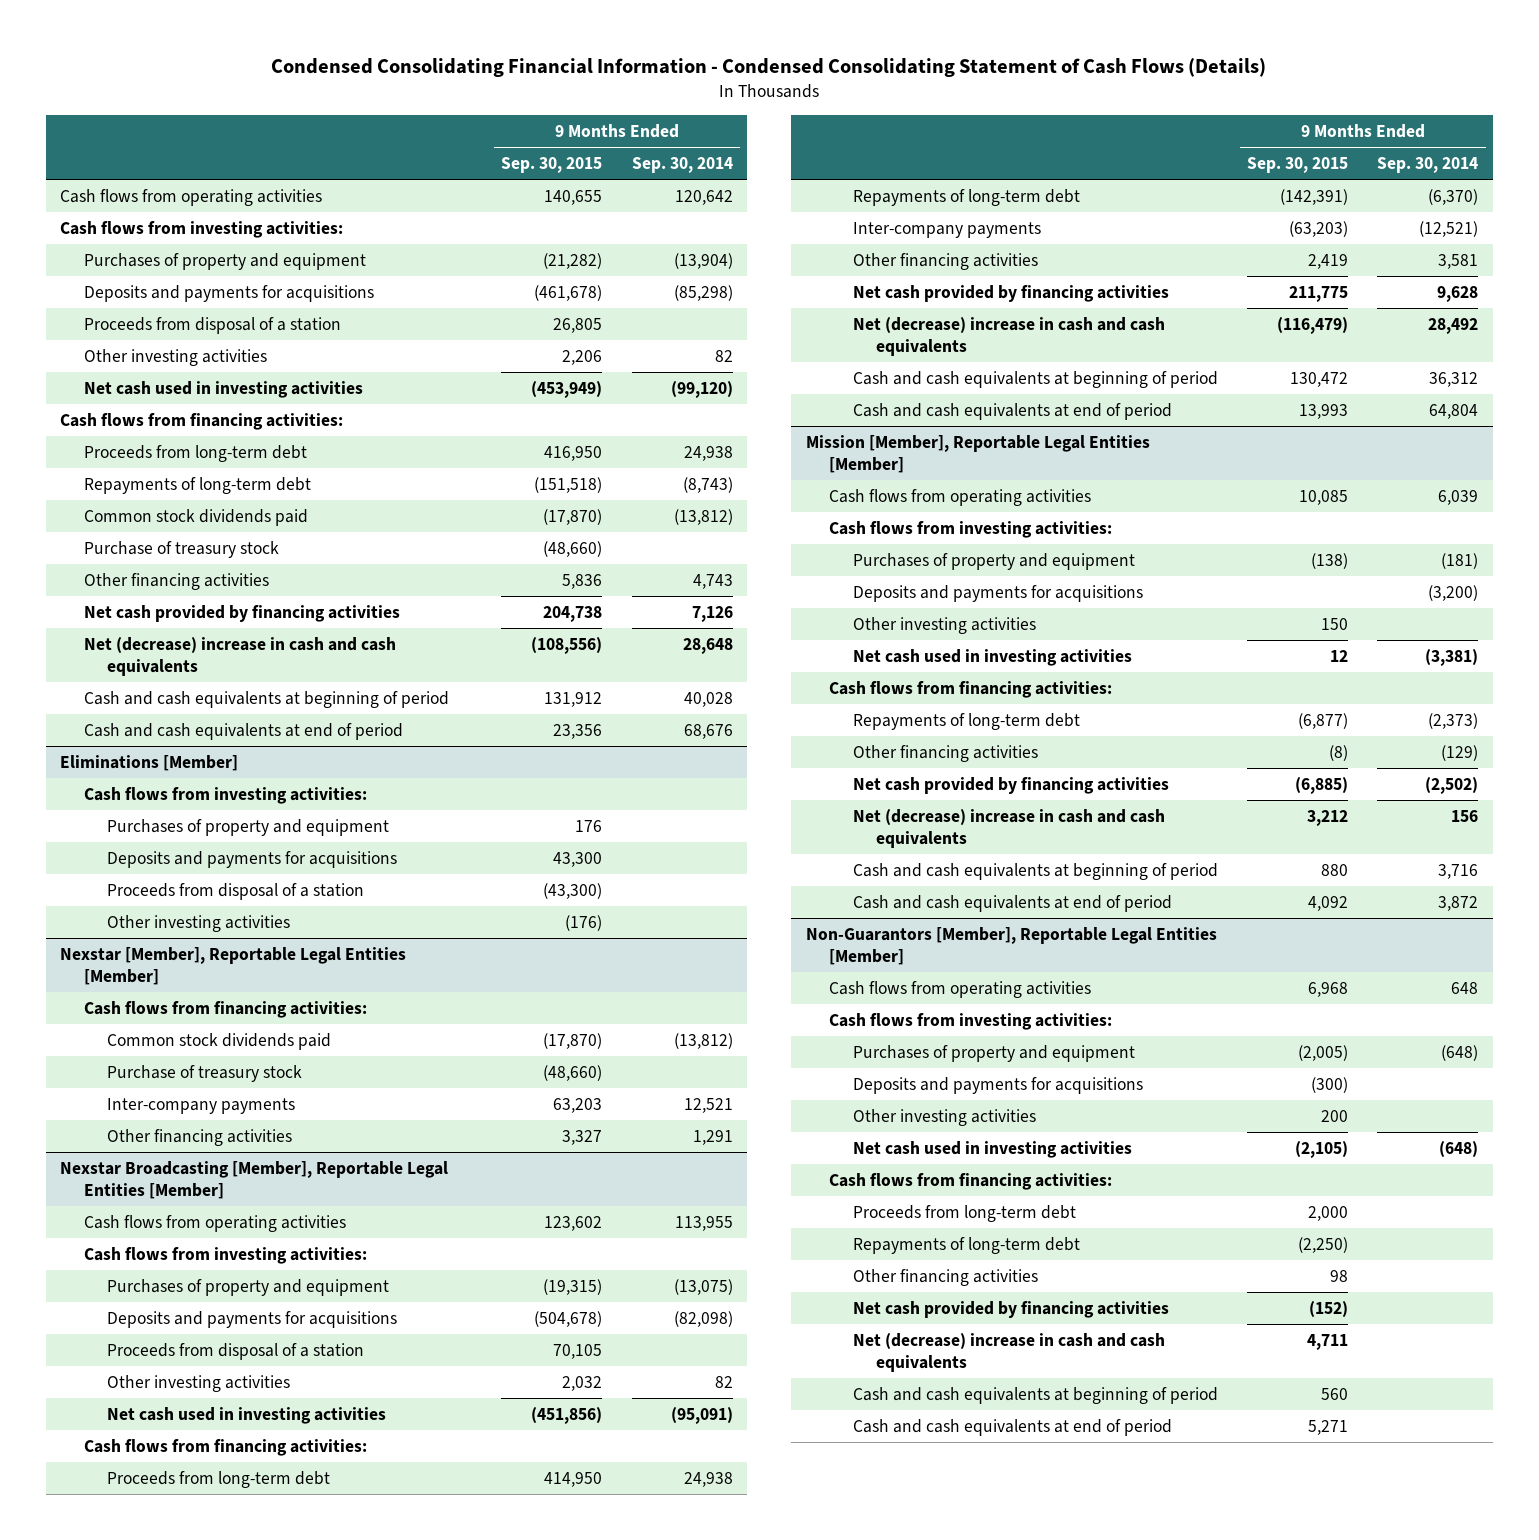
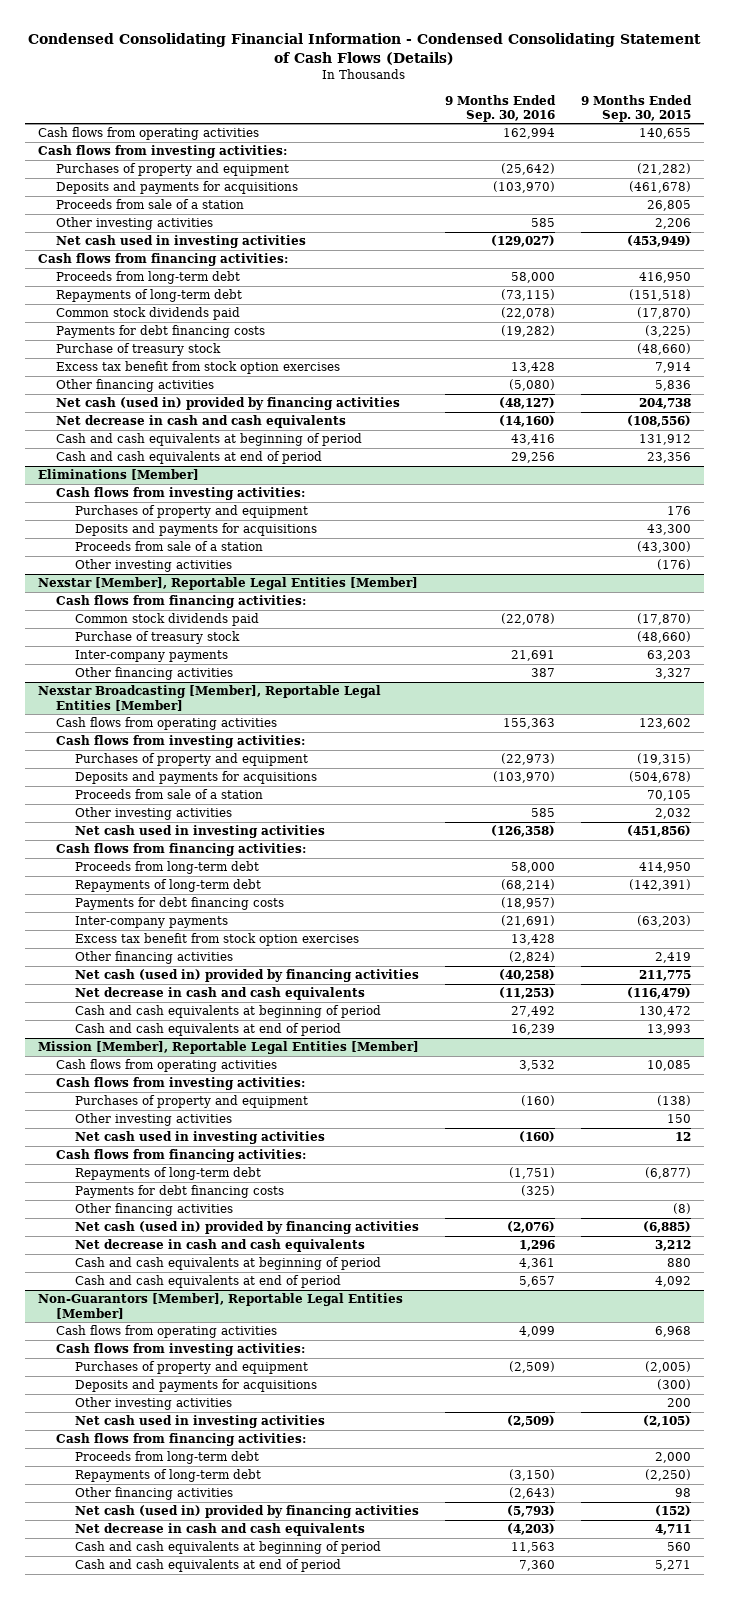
- | 9 Months Ended Sep. 30, 2015 | 9 Months Ended Sep. 30, 2014
+ | 9 Months Ended Sep. 30, 2016 | 9 Months Ended Sep. 30, 2015
- Proceeds from disposal of a station | 26,805 |
+ Proceeds from sale of a station | | 26,805
+ Payments for debt financing costs | (19,282) | (3,225)
+ Excess tax benefit from stock option exercises | 13,428 | 7,914
- Net cash provided by financing activities | 204,738 | 7,126
- Net (decrease) increase in cash and cash equivalents | (108,556) | 28,648
+ Net cash (used in) provided by financing activities | (48,127) | 204,738
+ Net decrease in cash and cash equivalents | (14,160) | (108,556)
@ Eliminations [Member]
- Proceeds from disposal of a station | (43,300) |
+ Proceeds from sale of a station | | (43,300)
@ Nexstar Broadcasting [Member], Reportable Legal Entities [Member]
- Proceeds from disposal of a station | 70,105 |
+ Proceeds from sale of a station | | 70,105
+ Payments for debt financing costs | (18,957) |
+ Excess tax benefit from stock option exercises | 13,428 |
- Net cash provided by financing activities | 211,775 | 9,628
- Net (decrease) increase in cash and cash equivalents | (116,479) | 28,492
+ Net cash (used in) provided by financing activities | (40,258) | 211,775
+ Net decrease in cash and cash equivalents | (11,253) | (116,479)
@ Mission [Member], Reportable Legal Entities [Member]
- Deposits and payments for acquisitions | | (3,200)
+ Payments for debt financing costs | (325) |
- Net cash provided by financing activities | (6,885) | (2,502)
- Net (decrease) increase in cash and cash equivalents | 3,212 | 156
+ Net cash (used in) provided by financing activities | (2,076) | (6,885)
+ Net decrease in cash and cash equivalents | 1,296 | 3,212
@ Non-Guarantors [Member], Reportable Legal Entities [Member]
- Net cash provided by financing activities | (152) |
- Net (decrease) increase in cash and cash equivalents | 4,711 |
+ Net cash (used in) provided by financing activities | (5,793) | (152)
+ Net decrease in cash and cash equivalents | (4,203) | 4,711

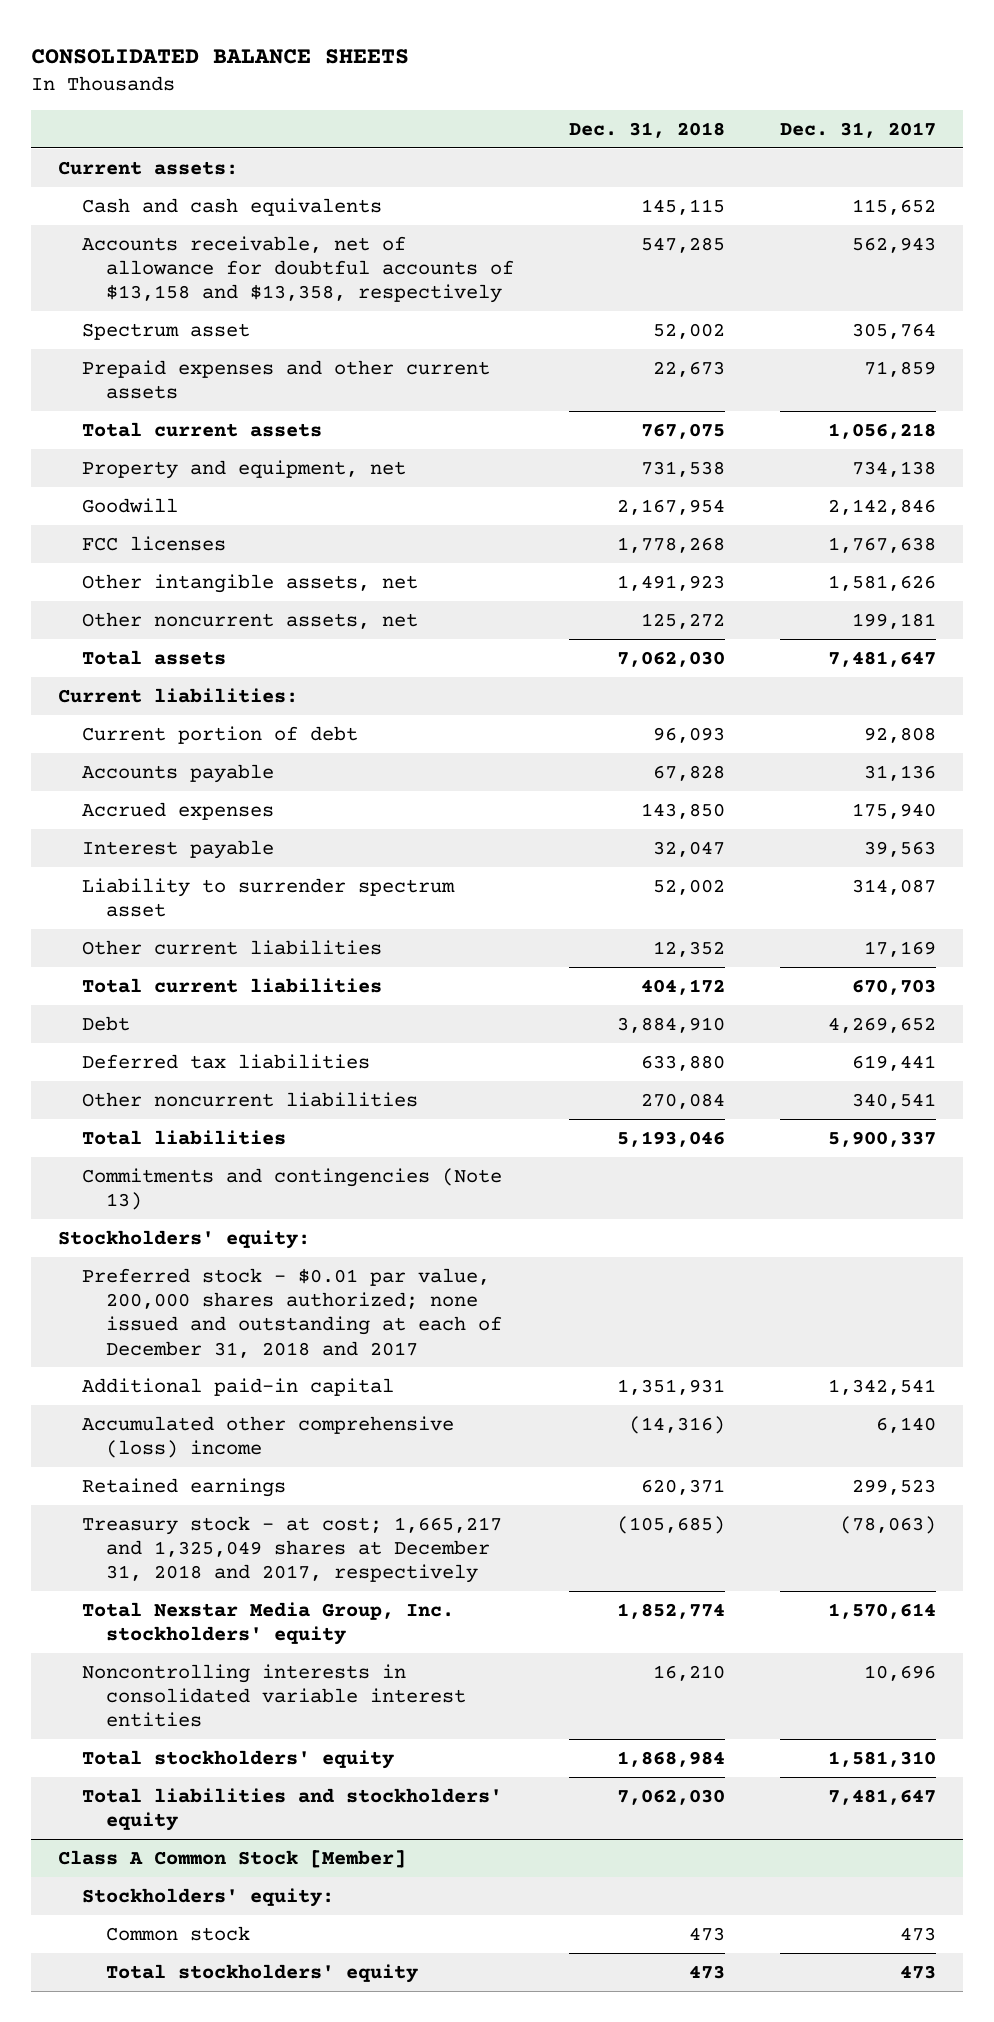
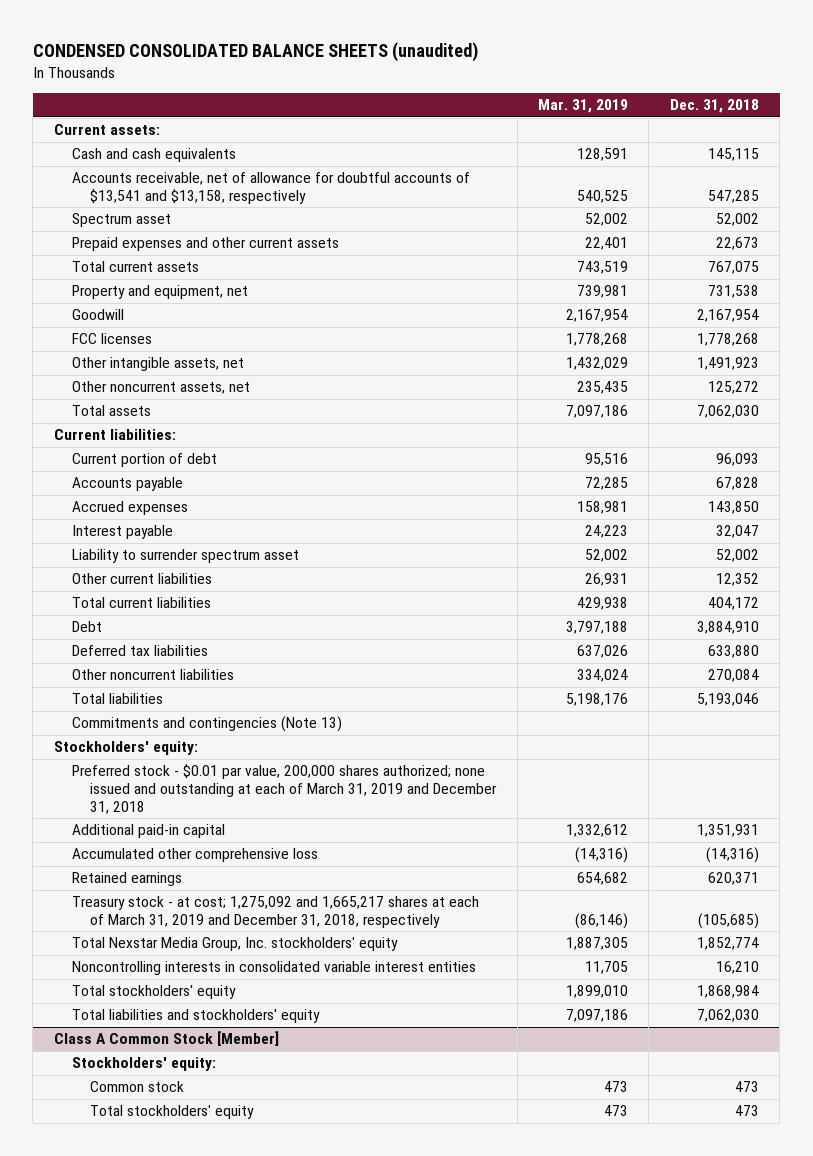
- CONSOLIDATED BALANCE SHEETS
+ CONDENSED CONSOLIDATED BALANCE SHEETS (unaudited)
- | Dec. 31, 2018 | Dec. 31, 2017
+ | Mar. 31, 2019 | Dec. 31, 2018
- Accounts receivable, net of allowance for doubtful accounts of $13,158 and $13,358, respectively | 547,285 | 562,943
+ Accounts receivable, net of allowance for doubtful accounts of $13,541 and $13,158, respectively | 540,525 | 547,285
- Preferred stock - $0.01 par value, 200,000 shares authorized; none issued and outstanding at each of December 31, 2018 and 2017
+ Preferred stock - $0.01 par value, 200,000 shares authorized; none issued and outstanding at each of March 31, 2019 and December 31, 2018
- Accumulated other comprehensive (loss) income | (14,316) | 6,140
+ Accumulated other comprehensive loss | (14,316) | (14,316)
- Treasury stock - at cost; 1,665,217 and 1,325,049 shares at December 31, 2018 and 2017, respectively | (105,685) | (78,063)
+ Treasury stock - at cost; 1,275,092 and 1,665,217 shares at each of March 31, 2019 and December 31, 2018, respectively | (86,146) | (105,685)

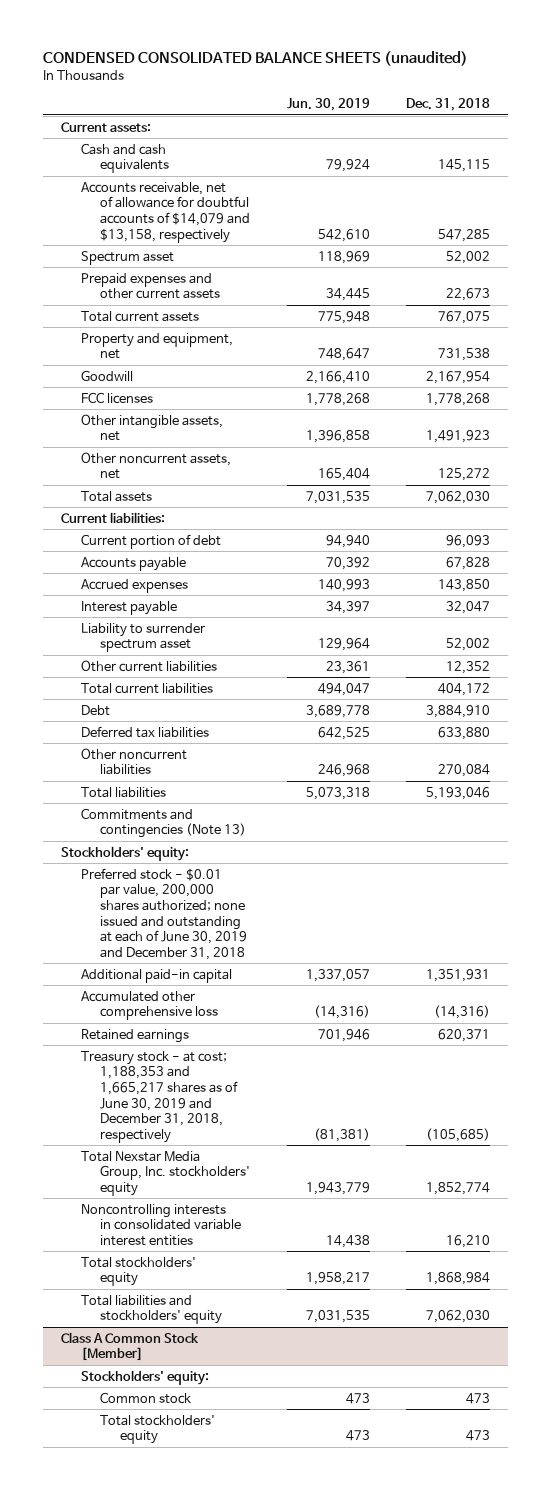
- | Mar. 31, 2019 | Dec. 31, 2018
+ | Jun. 30, 2019 | Dec. 31, 2018
- Accounts receivable, net of allowance for doubtful accounts of $13,541 and $13,158, respectively | 540,525 | 547,285
+ Accounts receivable, net of allowance for doubtful accounts of $14,079 and $13,158, respectively | 542,610 | 547,285
- Preferred stock - $0.01 par value, 200,000 shares authorized; none issued and outstanding at each of March 31, 2019 and December 31, 2018
+ Preferred stock - $0.01 par value, 200,000 shares authorized; none issued and outstanding at each of June 30, 2019 and December 31, 2018
- Treasury stock - at cost; 1,275,092 and 1,665,217 shares at each of March 31, 2019 and December 31, 2018, respectively | (86,146) | (105,685)
+ Treasury stock - at cost; 1,188,353 and 1,665,217 shares as of June 30, 2019 and December 31, 2018, respectively | (81,381) | (105,685)

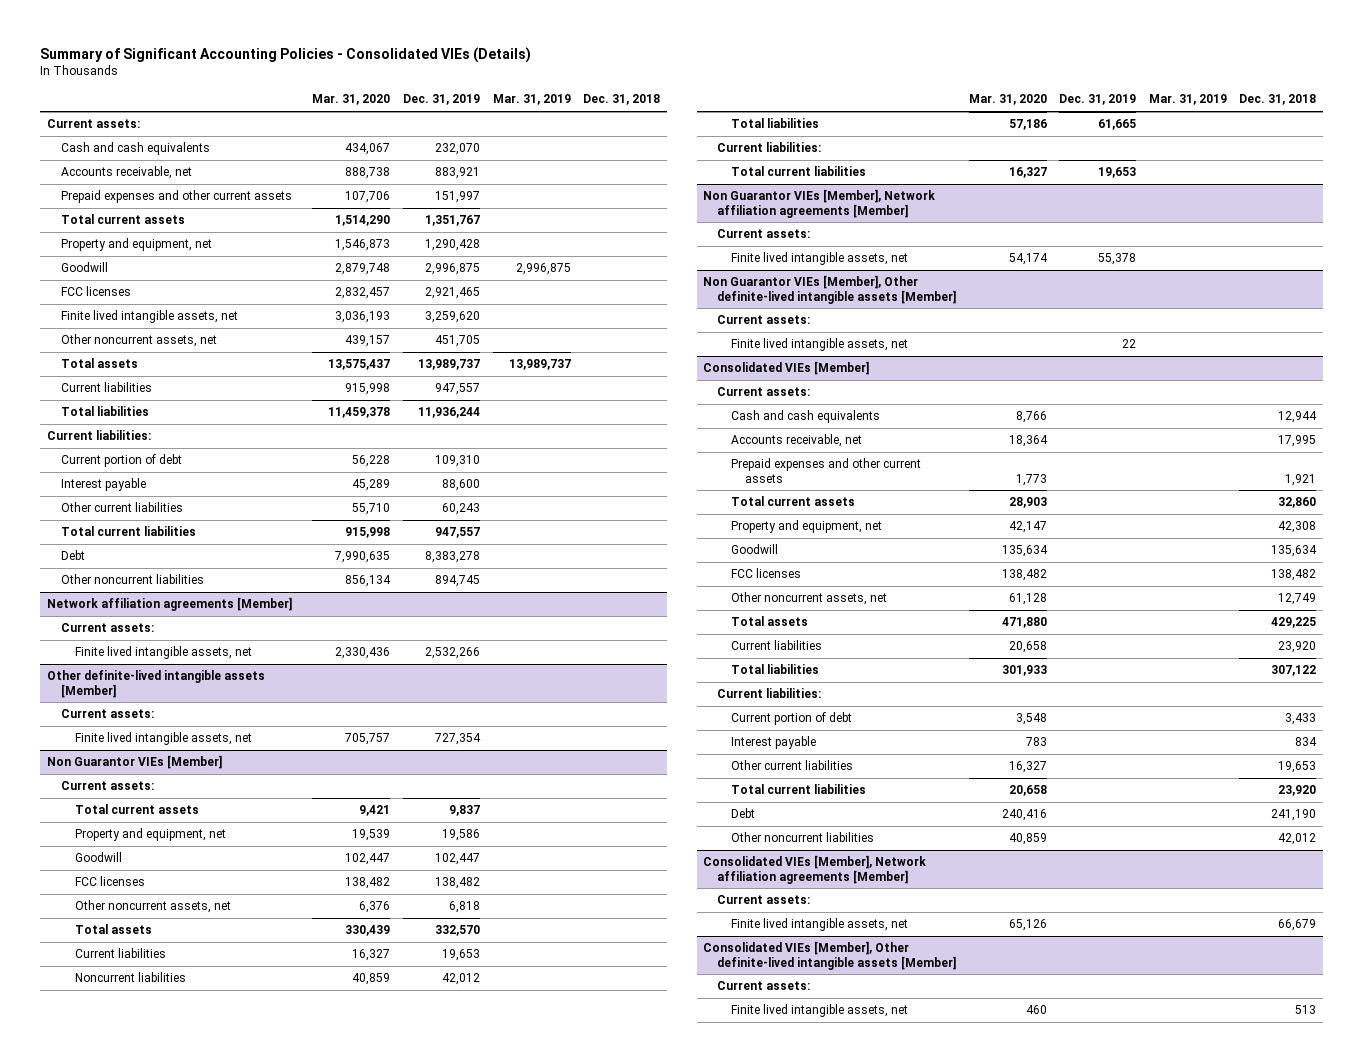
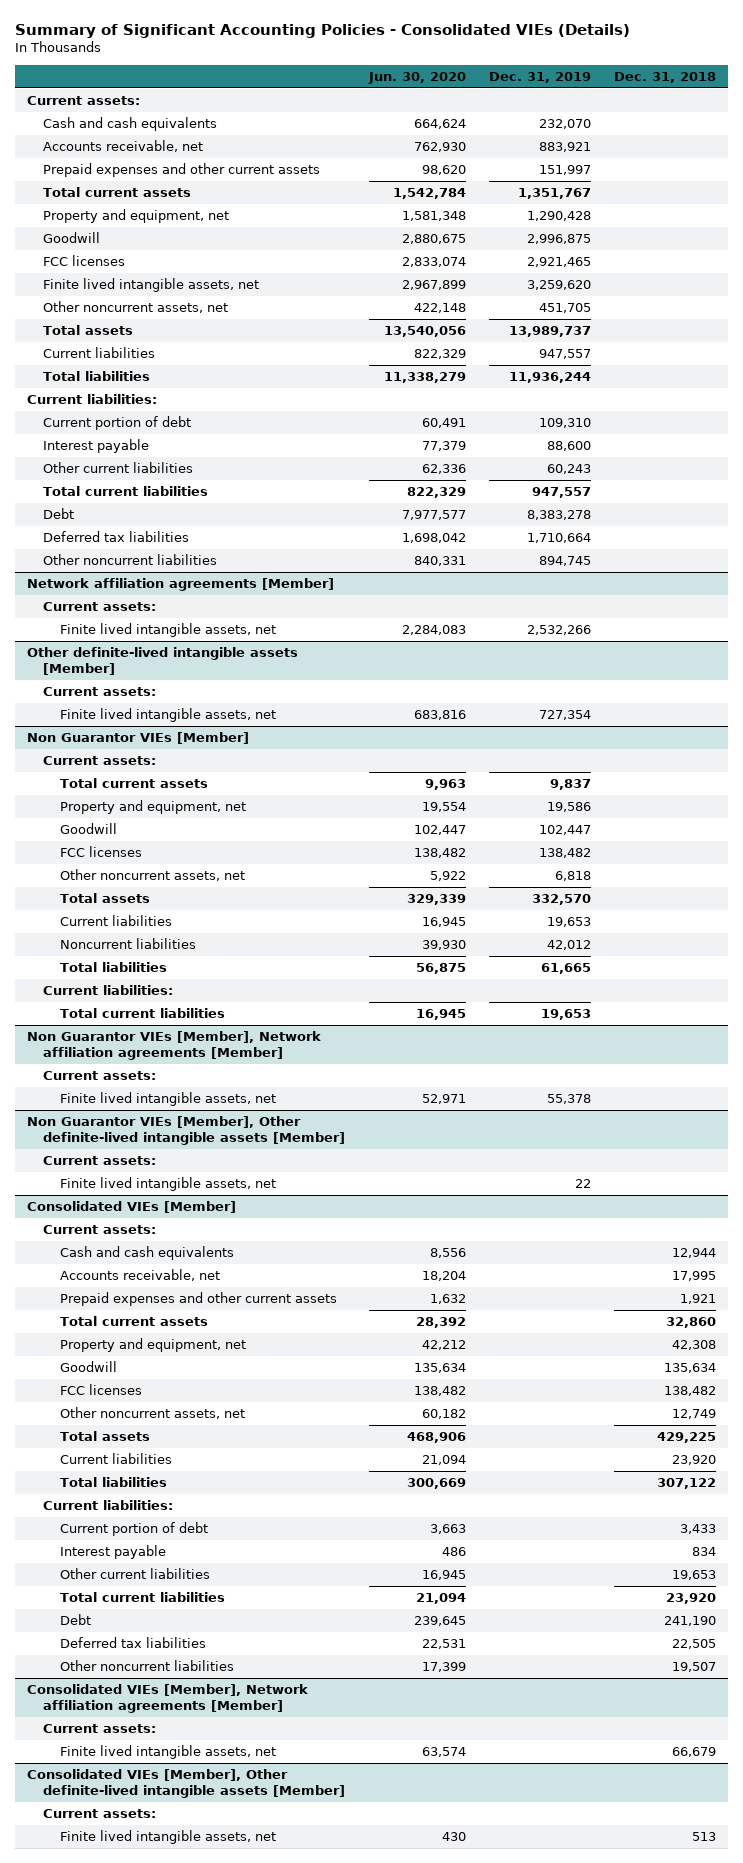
- | Mar. 31, 2020 | Dec. 31, 2019 | Mar. 31, 2019 | Dec. 31, 2018
+ | Jun. 30, 2020 | Dec. 31, 2019 | Dec. 31, 2018
+ Deferred tax liabilities | 1,698,042 | 1,710,664 |
@ Consolidated VIEs [Member]
- Other noncurrent liabilities | 40,859 | | | 42,012
+ Deferred tax liabilities | 22,531 | | 22,505
+ Other noncurrent liabilities | 17,399 | | 19,507

